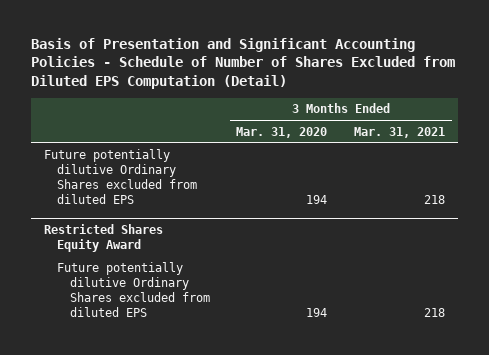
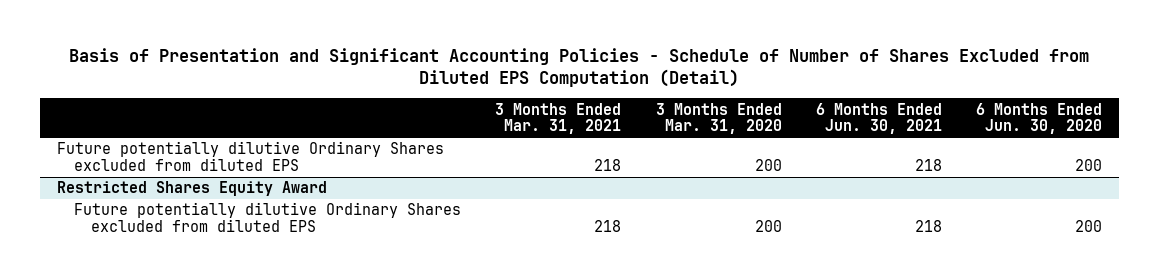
- | 3 Months Ended Mar. 31, 2020 | 3 Months Ended Mar. 31, 2021
+ | 3 Months Ended Mar. 31, 2021 | 3 Months Ended Mar. 31, 2020 | 6 Months Ended Jun. 30, 2021 | 6 Months Ended Jun. 30, 2020
- Future potentially dilutive Ordinary Shares excluded from diluted EPS | 194 | 218
+ Future potentially dilutive Ordinary Shares excluded from diluted EPS | 218 | 200 | 218 | 200
@ Restricted Shares Equity Award
- Future potentially dilutive Ordinary Shares excluded from diluted EPS | 194 | 218
+ Future potentially dilutive Ordinary Shares excluded from diluted EPS | 218 | 200 | 218 | 200

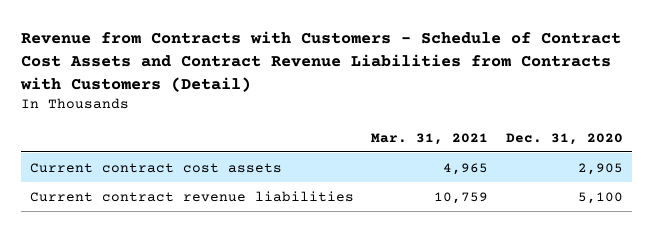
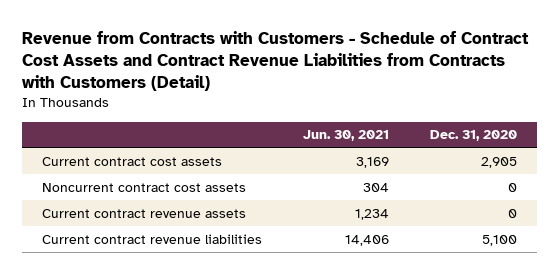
- | Mar. 31, 2021 | Dec. 31, 2020
+ | Jun. 30, 2021 | Dec. 31, 2020
+ Noncurrent contract cost assets | 304 | 0
+ Current contract revenue assets | 1,234 | 0

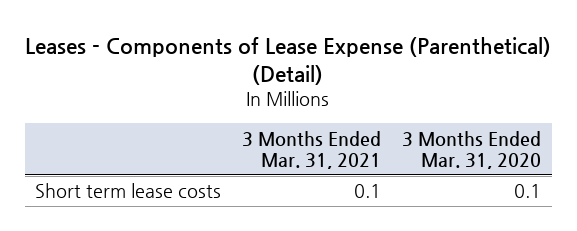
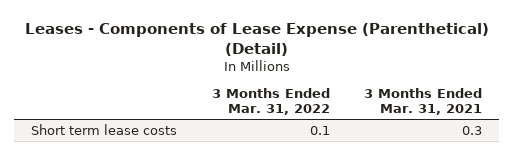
- | 3 Months Ended Mar. 31, 2021 | 3 Months Ended Mar. 31, 2020
+ | 3 Months Ended Mar. 31, 2022 | 3 Months Ended Mar. 31, 2021
- Short term lease costs | 0.1 | 0.1
+ Short term lease costs | 0.1 | 0.3

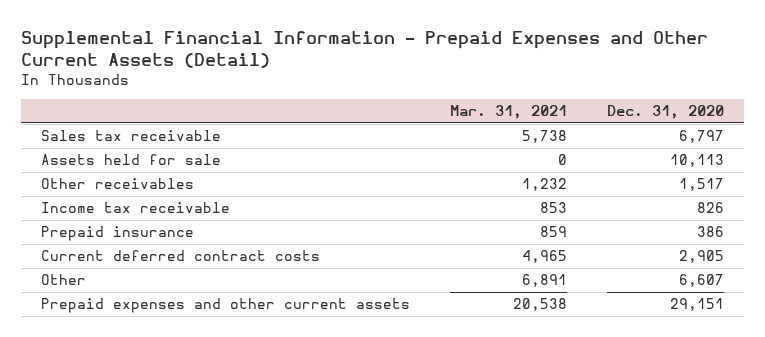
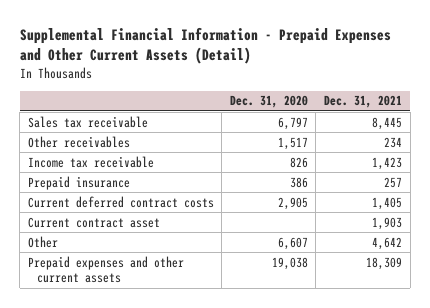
- | Mar. 31, 2021 | Dec. 31, 2020
+ | Dec. 31, 2020 | Dec. 31, 2021
- Assets held for sale | 0 | 10,113
+ Current contract asset | | 1,903
- Prepaid expenses and other current assets | 20,538 | 29,151
+ Prepaid expenses and other current assets | 19,038 | 18,309

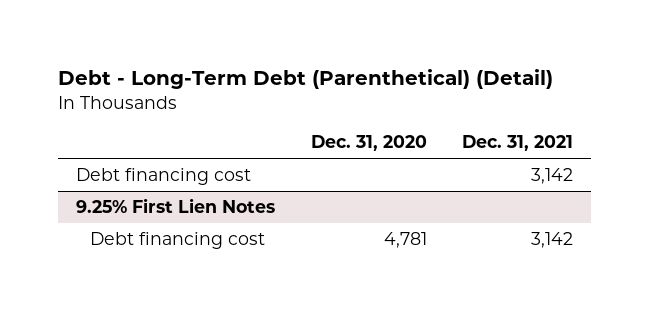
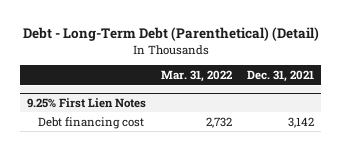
- | Dec. 31, 2020 | Dec. 31, 2021
+ | Mar. 31, 2022 | Dec. 31, 2021
- Debt financing cost | | 3,142

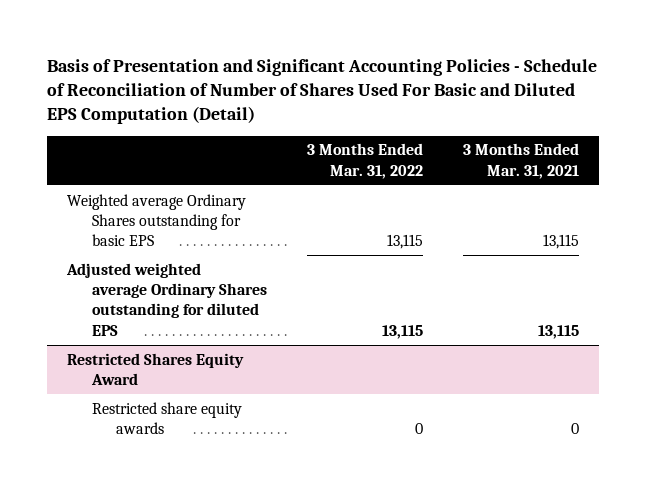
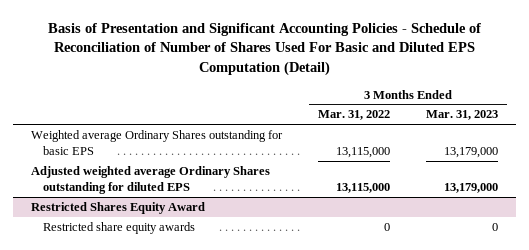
- | 3 Months Ended Mar. 31, 2022 | 3 Months Ended Mar. 31, 2021
+ | 3 Months Ended Mar. 31, 2022 | 3 Months Ended Mar. 31, 2023
- Weighted average Ordinary Shares outstanding for basic EPS | 13,115 | 13,115
- Adjusted weighted average Ordinary Shares outstanding for diluted EPS | 13,115 | 13,115
+ Weighted average Ordinary Shares outstanding for basic EPS | 13,115,000 | 13,179,000
+ Adjusted weighted average Ordinary Shares outstanding for diluted EPS | 13,115,000 | 13,179,000

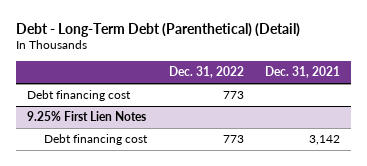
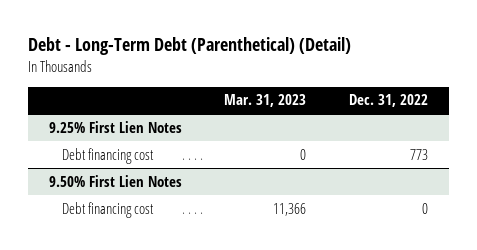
- | Dec. 31, 2022 | Dec. 31, 2021
+ | Mar. 31, 2023 | Dec. 31, 2022
- Debt financing cost | 773 |
+ 9.50% First Lien Notes
+ Debt financing cost | 11,366 | 0

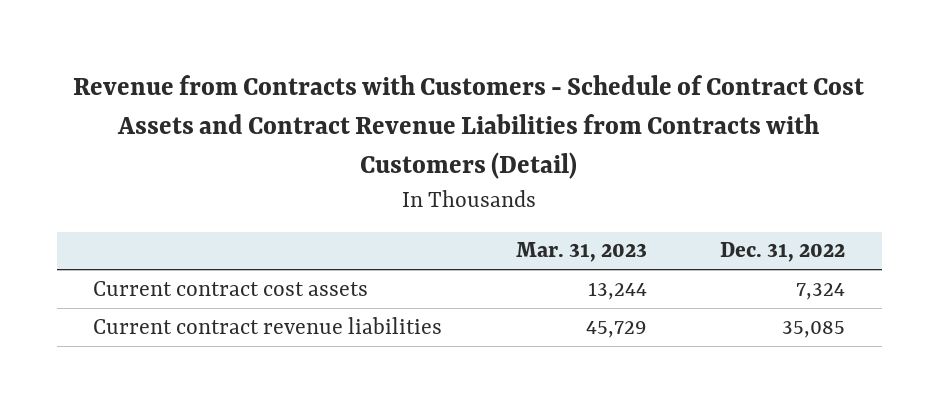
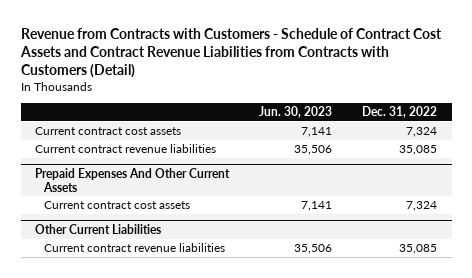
- | Mar. 31, 2023 | Dec. 31, 2022
+ | Jun. 30, 2023 | Dec. 31, 2022
+ Prepaid Expenses And Other Current Assets
+ Current contract cost assets | 7,141 | 7,324
+ Other Current Liabilities
+ Current contract revenue liabilities | 35,506 | 35,085

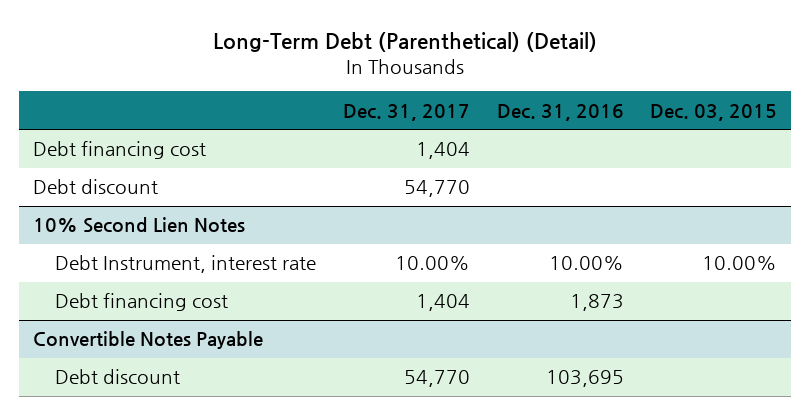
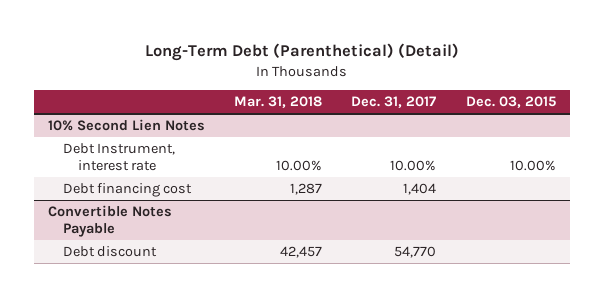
- | Dec. 31, 2017 | Dec. 31, 2016 | Dec. 03, 2015
+ | Mar. 31, 2018 | Dec. 31, 2017 | Dec. 03, 2015
- Debt financing cost | 1,404 | |
- Debt discount | 54,770 | |

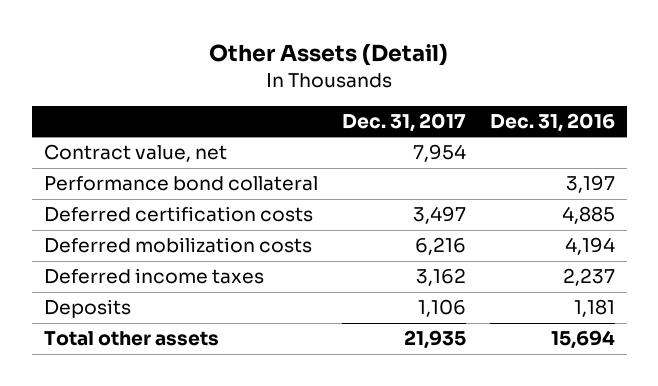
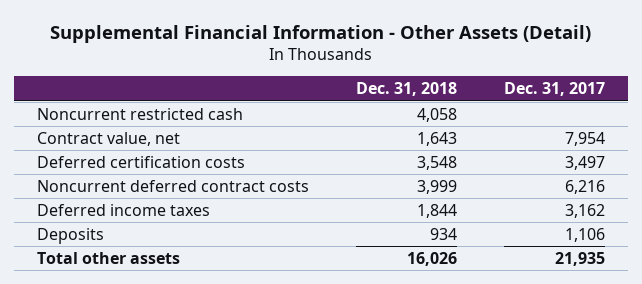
- Other Assets (Detail)
+ Supplemental Financial Information - Other Assets (Detail)
- | Dec. 31, 2017 | Dec. 31, 2016
+ | Dec. 31, 2018 | Dec. 31, 2017
+ Noncurrent restricted cash | 4,058 |
- Performance bond collateral | | 3,197
- Deferred mobilization costs | 6,216 | 4,194
+ Noncurrent deferred contract costs | 3,999 | 6,216

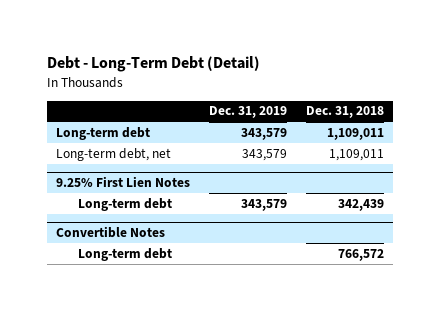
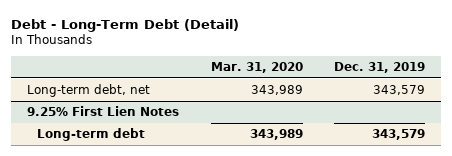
- | Dec. 31, 2019 | Dec. 31, 2018
+ | Mar. 31, 2020 | Dec. 31, 2019
- Long-term debt | 343,579 | 1,109,011
- Convertible Notes
- Long-term debt | | 766,572

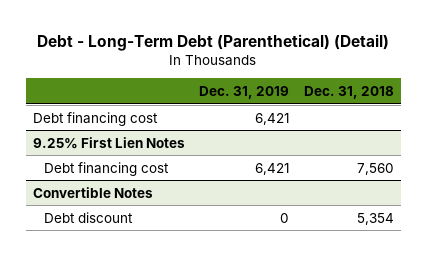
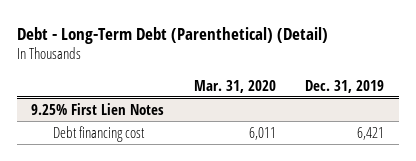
- | Dec. 31, 2019 | Dec. 31, 2018
+ | Mar. 31, 2020 | Dec. 31, 2019
- Debt financing cost | 6,421 |
- Convertible Notes
- Debt discount | 0 | 5,354

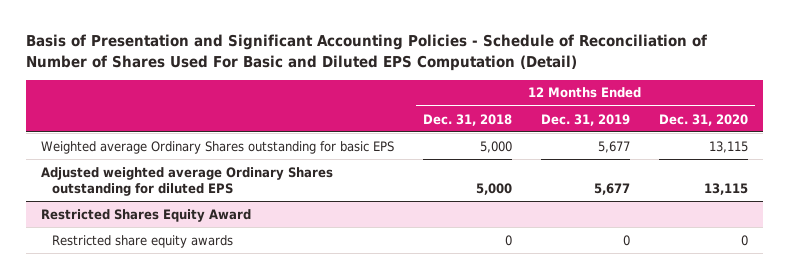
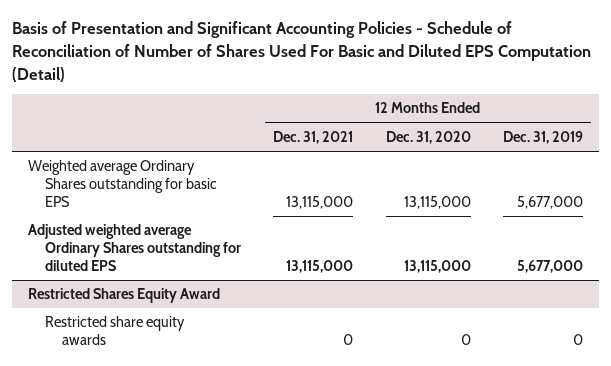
- | 12 Months Ended Dec. 31, 2018 | 12 Months Ended Dec. 31, 2019 | 12 Months Ended Dec. 31, 2020
+ | 12 Months Ended Dec. 31, 2021 | 12 Months Ended Dec. 31, 2020 | 12 Months Ended Dec. 31, 2019
- Weighted average Ordinary Shares outstanding for basic EPS | 5,000 | 5,677 | 13,115
- Adjusted weighted average Ordinary Shares outstanding for diluted EPS | 5,000 | 5,677 | 13,115
+ Weighted average Ordinary Shares outstanding for basic EPS | 13,115,000 | 13,115,000 | 5,677,000
+ Adjusted weighted average Ordinary Shares outstanding for diluted EPS | 13,115,000 | 13,115,000 | 5,677,000

